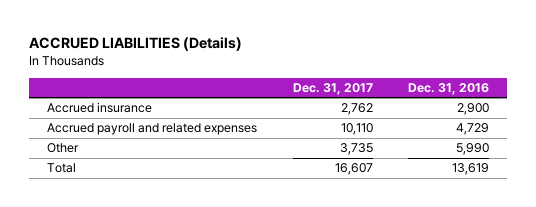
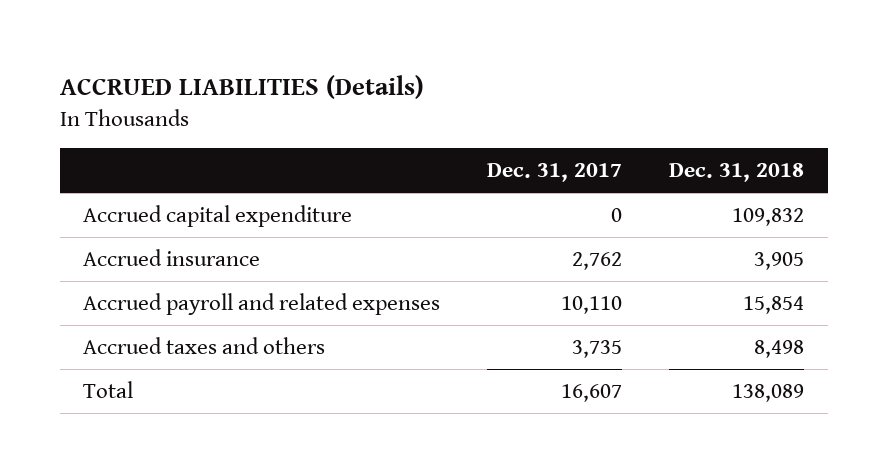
- | Dec. 31, 2017 | Dec. 31, 2016
+ | Dec. 31, 2017 | Dec. 31, 2018
+ Accrued capital expenditure | 0 | 109,832
- Other | 3,735 | 5,990
+ Accrued taxes and others | 3,735 | 8,498

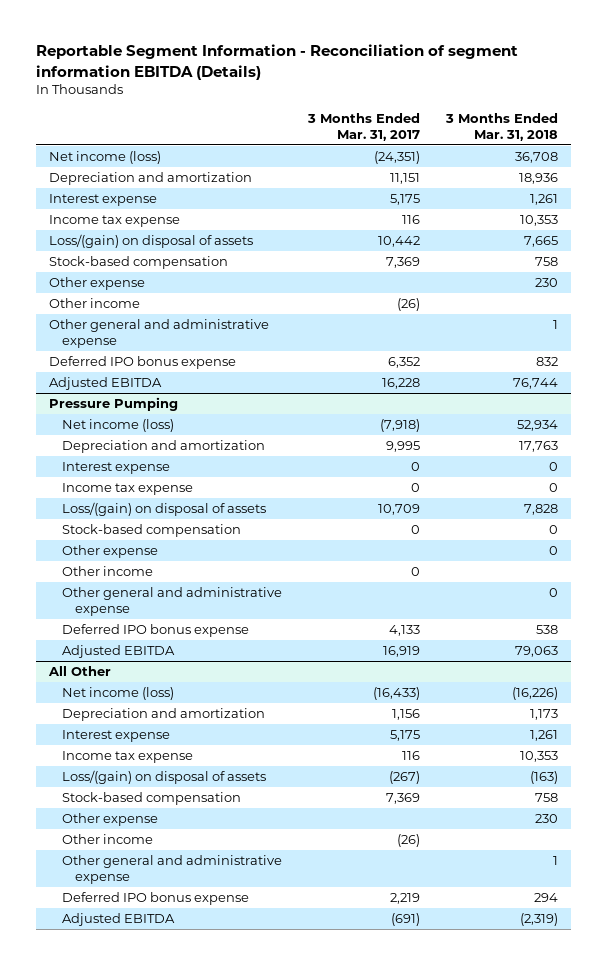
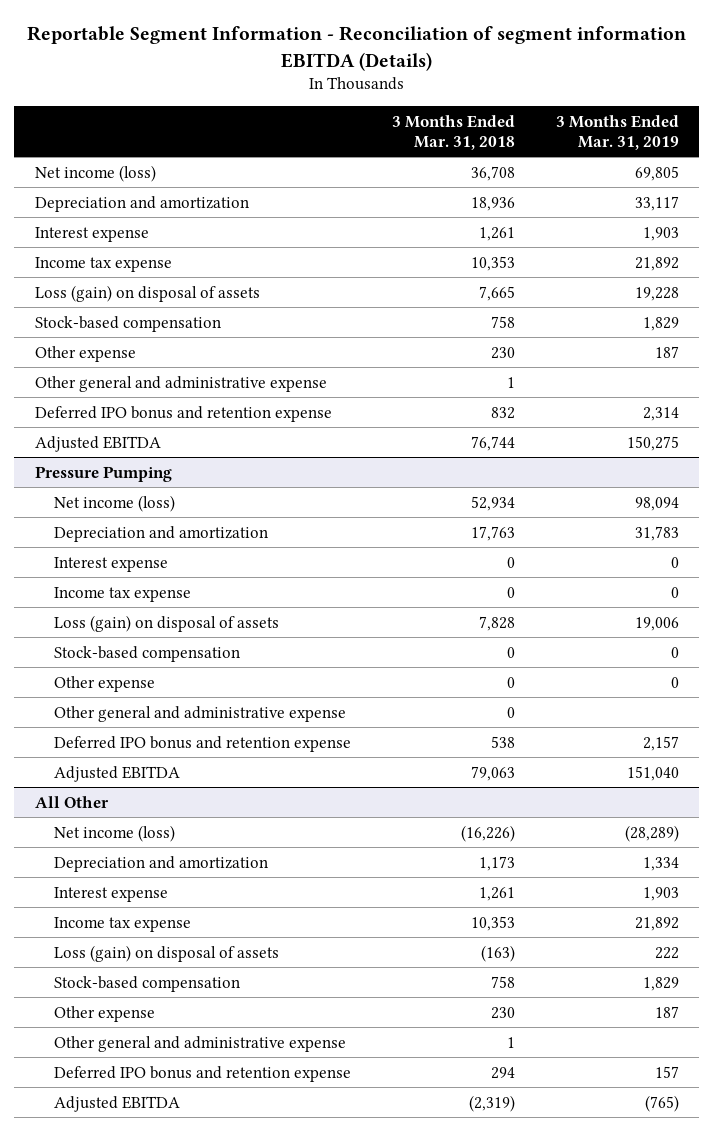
- | 3 Months Ended Mar. 31, 2017 | 3 Months Ended Mar. 31, 2018
+ | 3 Months Ended Mar. 31, 2018 | 3 Months Ended Mar. 31, 2019
- Loss/(gain) on disposal of assets | 10,442 | 7,665
+ Loss (gain) on disposal of assets | 7,665 | 19,228
- Other income | (26) |
- Deferred IPO bonus expense | 6,352 | 832
+ Deferred IPO bonus and retention expense | 832 | 2,314
@ Pressure Pumping
- Loss/(gain) on disposal of assets | 10,709 | 7,828
+ Loss (gain) on disposal of assets | 7,828 | 19,006
- Other income | 0 |
- Deferred IPO bonus expense | 4,133 | 538
+ Deferred IPO bonus and retention expense | 538 | 2,157
@ All Other
- Loss/(gain) on disposal of assets | (267) | (163)
+ Loss (gain) on disposal of assets | (163) | 222
- Other income | (26) |
- Deferred IPO bonus expense | 2,219 | 294
+ Deferred IPO bonus and retention expense | 294 | 157

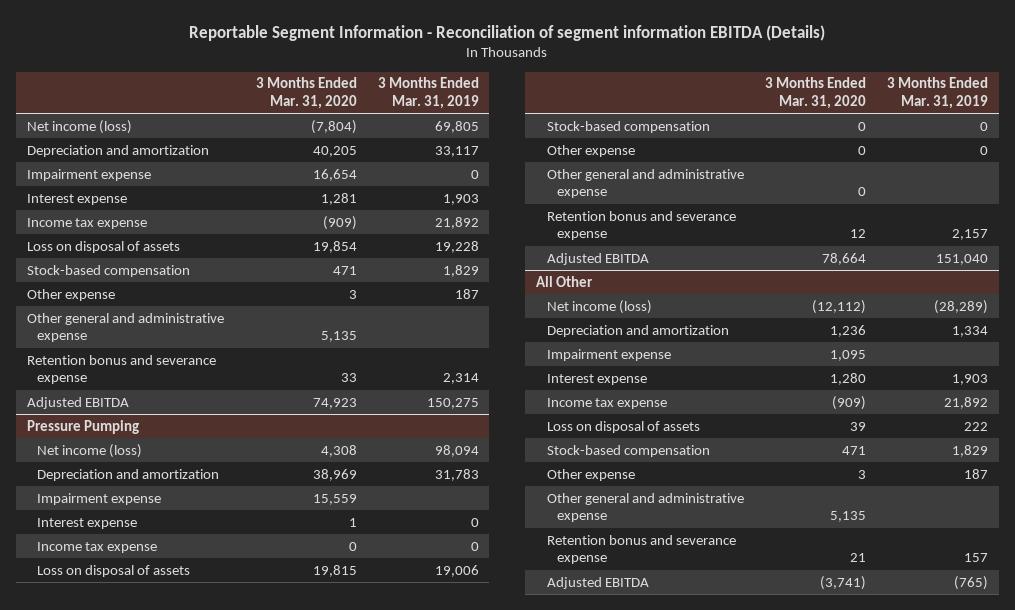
- | 3 Months Ended Mar. 31, 2018 | 3 Months Ended Mar. 31, 2019
+ | 3 Months Ended Mar. 31, 2020 | 3 Months Ended Mar. 31, 2019
+ Impairment expense | 16,654 | 0
- Loss (gain) on disposal of assets | 7,665 | 19,228
+ Loss on disposal of assets | 19,854 | 19,228
- Deferred IPO bonus and retention expense | 832 | 2,314
+ Retention bonus and severance expense | 33 | 2,314
@ Pressure Pumping
+ Impairment expense | 15,559 |
- Loss (gain) on disposal of assets | 7,828 | 19,006
+ Loss on disposal of assets | 19,815 | 19,006
- Deferred IPO bonus and retention expense | 538 | 2,157
+ Retention bonus and severance expense | 12 | 2,157
@ All Other
+ Impairment expense | 1,095 |
- Loss (gain) on disposal of assets | (163) | 222
+ Loss on disposal of assets | 39 | 222
- Deferred IPO bonus and retention expense | 294 | 157
+ Retention bonus and severance expense | 21 | 157

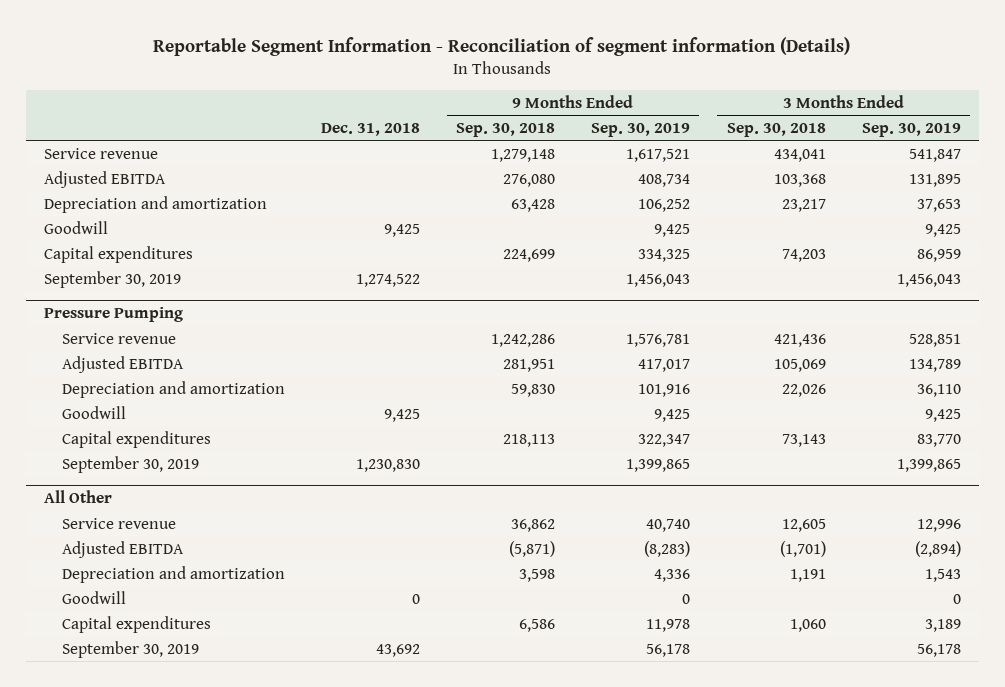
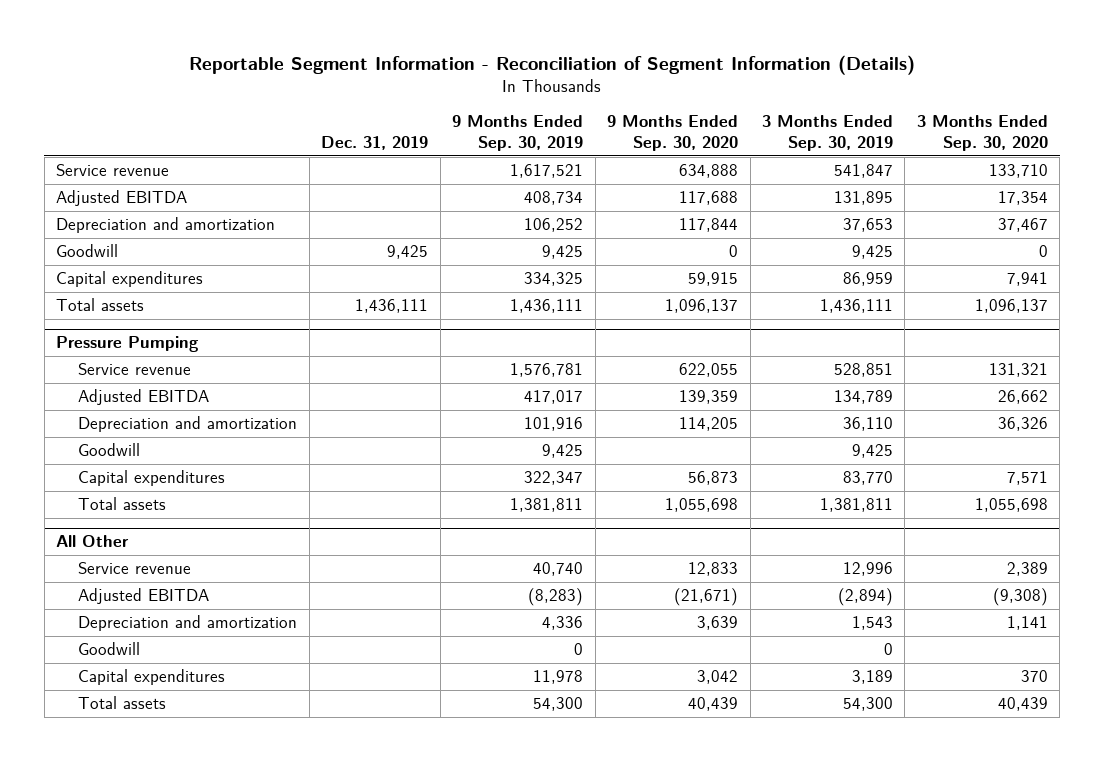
- Reportable Segment Information - Reconciliation of segment information (Details)
+ Reportable Segment Information - Reconciliation of Segment Information (Details)
- | Dec. 31, 2018 | 9 Months Ended Sep. 30, 2018 | 9 Months Ended Sep. 30, 2019 | 3 Months Ended Sep. 30, 2018 | 3 Months Ended Sep. 30, 2019
+ | Dec. 31, 2019 | 9 Months Ended Sep. 30, 2019 | 9 Months Ended Sep. 30, 2020 | 3 Months Ended Sep. 30, 2019 | 3 Months Ended Sep. 30, 2020
- September 30, 2019 | 1,274,522 | | 1,456,043 | | 1,456,043
+ Total assets | 1,436,111 | 1,436,111 | 1,096,137 | 1,436,111 | 1,096,137
@ Pressure Pumping
- September 30, 2019 | 1,230,830 | | 1,399,865 | | 1,399,865
+ Total assets | | 1,381,811 | 1,055,698 | 1,381,811 | 1,055,698
@ All Other
- September 30, 2019 | 43,692 | | 56,178 | | 56,178
+ Total assets | | 54,300 | 40,439 | 54,300 | 40,439

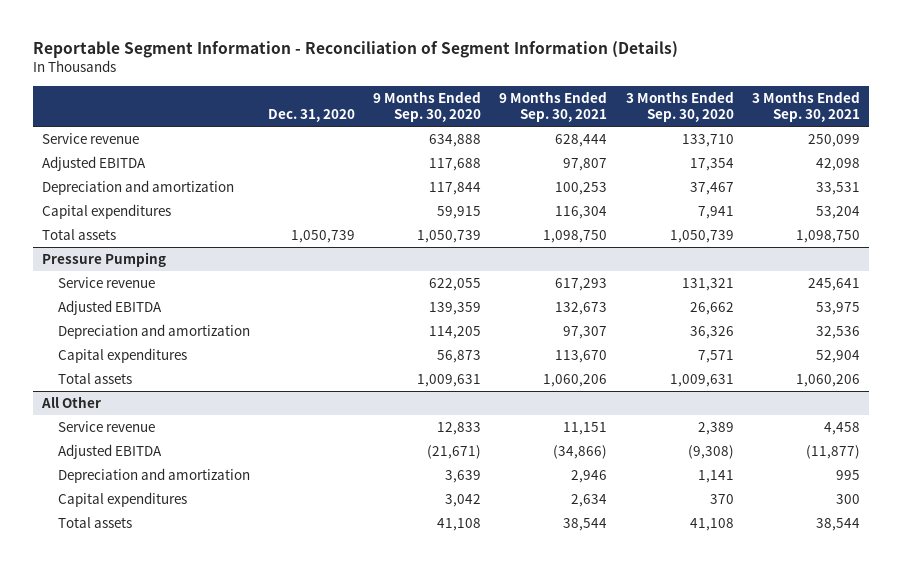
- | Dec. 31, 2019 | 9 Months Ended Sep. 30, 2019 | 9 Months Ended Sep. 30, 2020 | 3 Months Ended Sep. 30, 2019 | 3 Months Ended Sep. 30, 2020
+ | Dec. 31, 2020 | 9 Months Ended Sep. 30, 2020 | 9 Months Ended Sep. 30, 2021 | 3 Months Ended Sep. 30, 2020 | 3 Months Ended Sep. 30, 2021
- Goodwill | 9,425 | 9,425 | 0 | 9,425 | 0
- Total assets | 1,436,111 | 1,436,111 | 1,096,137 | 1,436,111 | 1,096,137
+ Total assets | 1,050,739 | 1,050,739 | 1,098,750 | 1,050,739 | 1,098,750
@ Pressure Pumping
- Goodwill | | 9,425 | | 9,425 |
- Total assets | | 1,381,811 | 1,055,698 | 1,381,811 | 1,055,698
+ Total assets | | 1,009,631 | 1,060,206 | 1,009,631 | 1,060,206
@ All Other
- Goodwill | | 0 | | 0 |
- Total assets | | 54,300 | 40,439 | 54,300 | 40,439
+ Total assets | | 41,108 | 38,544 | 41,108 | 38,544

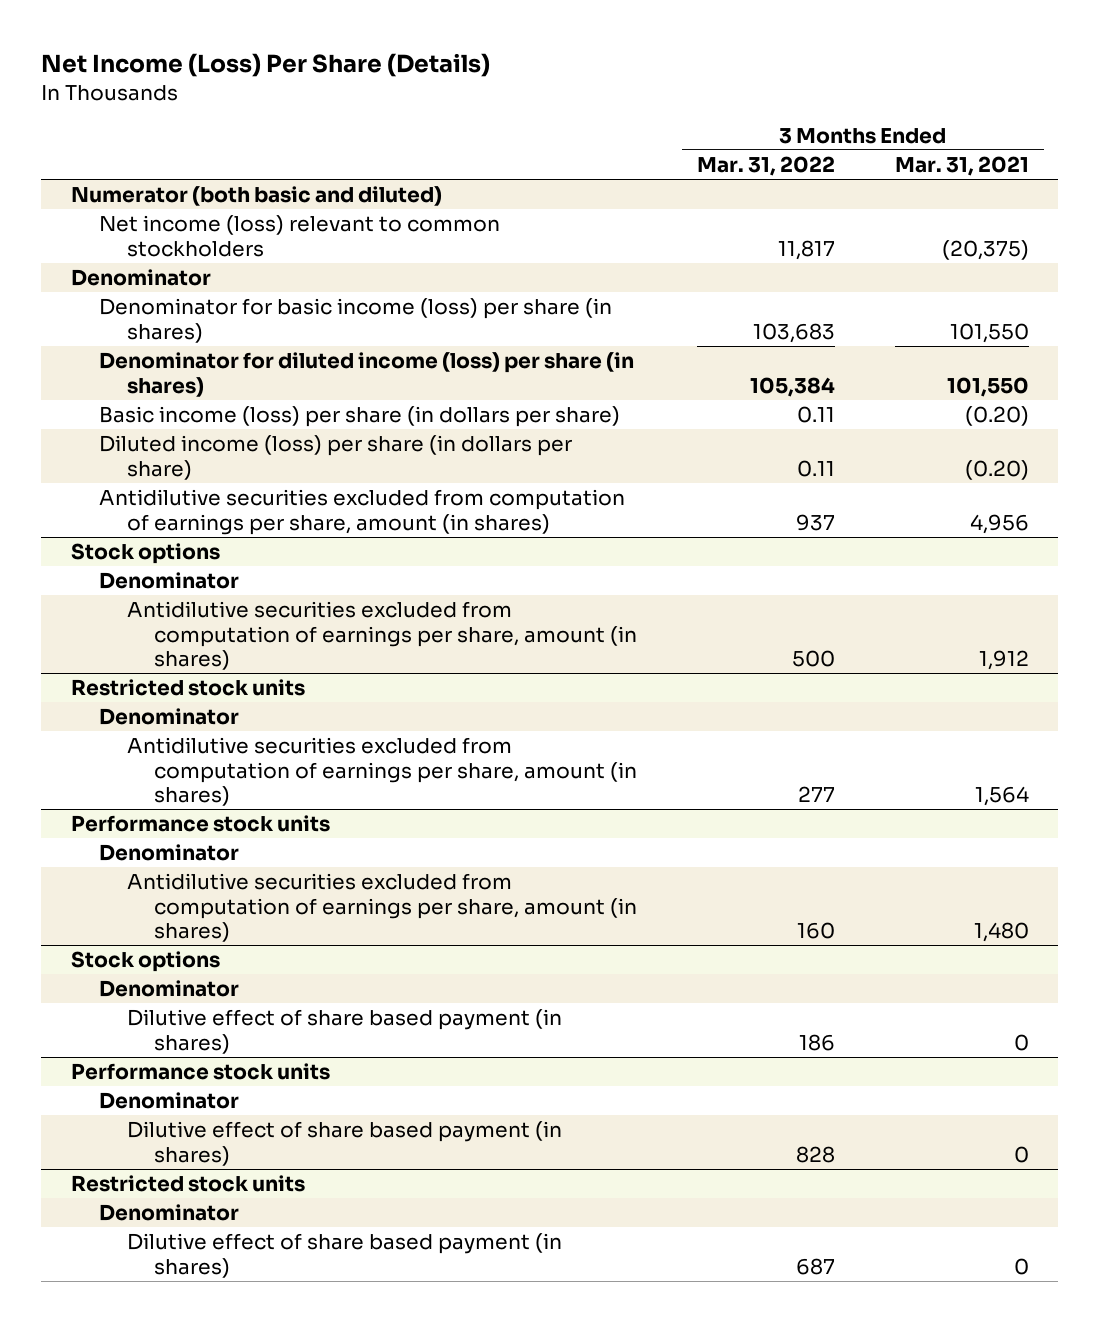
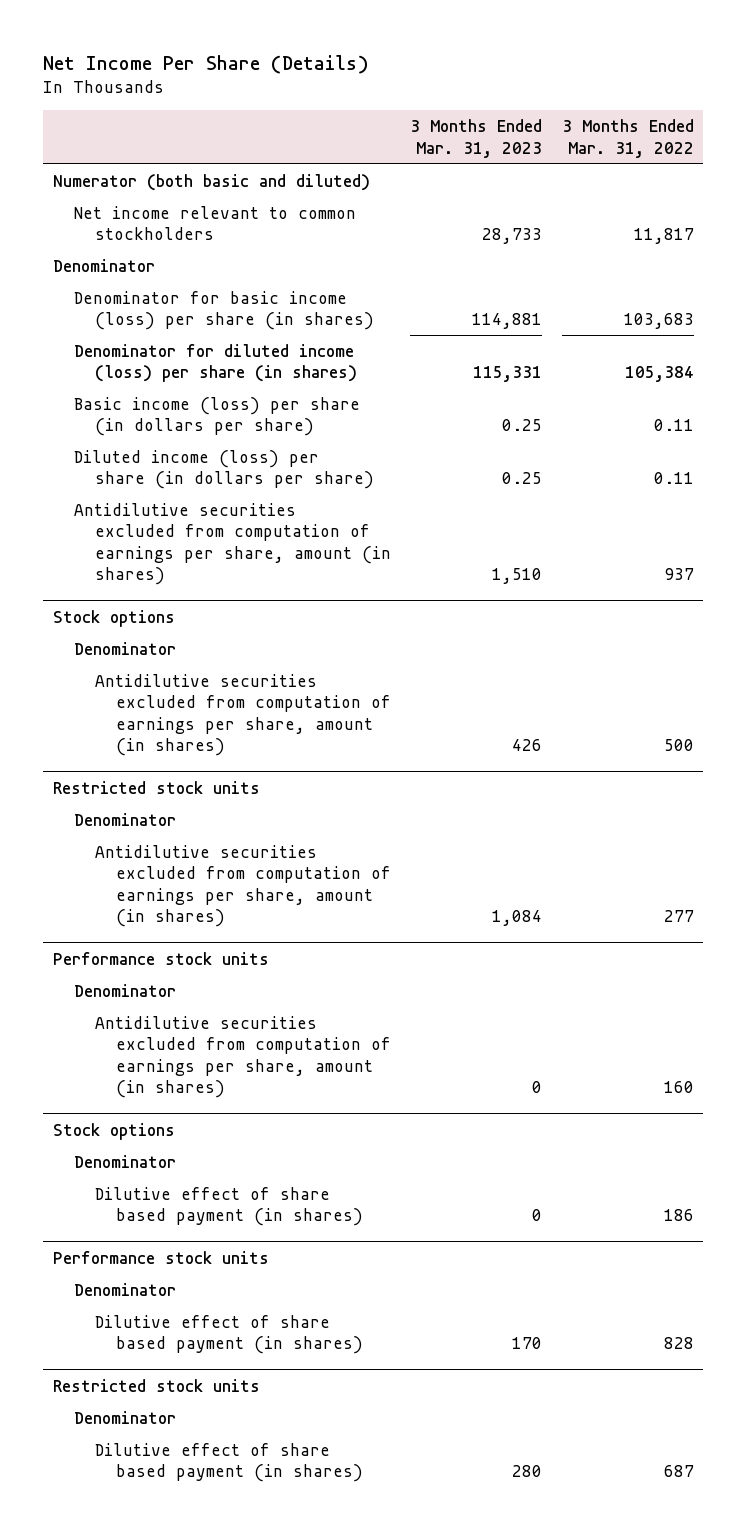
- Net Income (Loss) Per Share (Details)
+ Net Income Per Share (Details)
- | 3 Months Ended Mar. 31, 2022 | 3 Months Ended Mar. 31, 2021
+ | 3 Months Ended Mar. 31, 2023 | 3 Months Ended Mar. 31, 2022
- Net income (loss) relevant to common stockholders | 11,817 | (20,375)
+ Net income relevant to common stockholders | 28,733 | 11,817

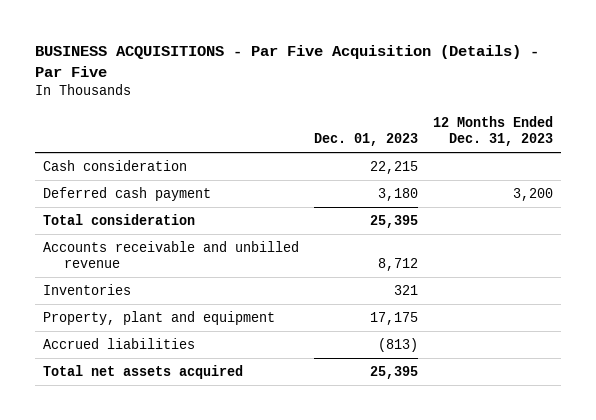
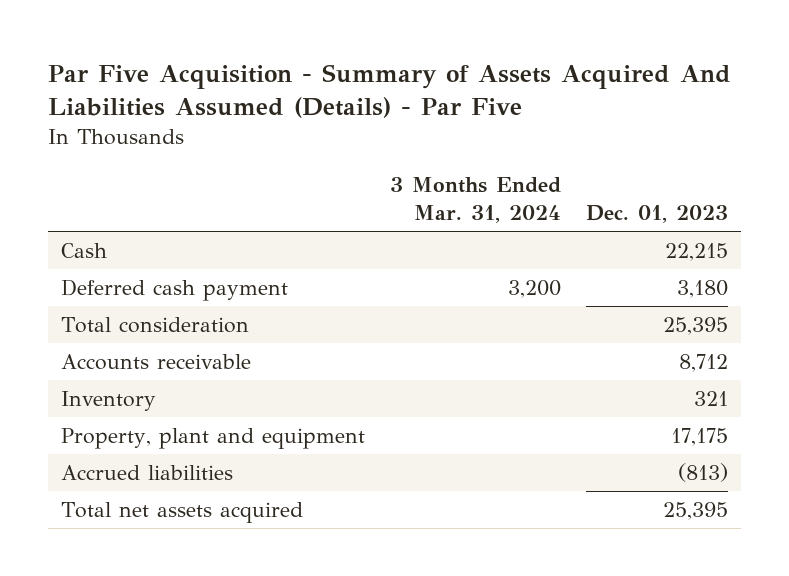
- BUSINESS ACQUISITIONS - Par Five Acquisition (Details) - Par Five
+ Par Five Acquisition - Summary of Assets Acquired And Liabilities Assumed (Details) - Par Five
- | Dec. 01, 2023 | 12 Months Ended Dec. 31, 2023
+ | 3 Months Ended Mar. 31, 2024 | Dec. 01, 2023
- Cash consideration | 22,215 |
+ Cash | | 22,215
- Accounts receivable and unbilled revenue | 8,712 |
- Inventories | 321 |
+ Accounts receivable | | 8,712
+ Inventory | | 321

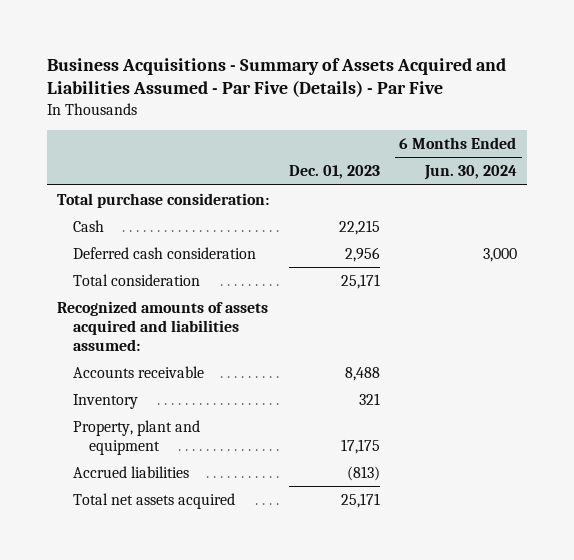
- Par Five Acquisition - Summary of Assets Acquired And Liabilities Assumed (Details) - Par Five
+ Business Acquisitions - Summary of Assets Acquired and Liabilities Assumed - Par Five (Details) - Par Five
- | 3 Months Ended Mar. 31, 2024 | Dec. 01, 2023
+ | Dec. 01, 2023 | 6 Months Ended Jun. 30, 2024
+ Total purchase consideration:
- Deferred cash payment | 3,200 | 3,180
- Total consideration | | 25,395
- Accounts receivable | | 8,712
+ Deferred cash consideration | 2,956 | 3,000
+ Total consideration | 25,171 |
+ Recognized amounts of assets acquired and liabilities assumed:
+ Accounts receivable | 8,488 |
- Total net assets acquired | | 25,395
+ Total net assets acquired | 25,171 |

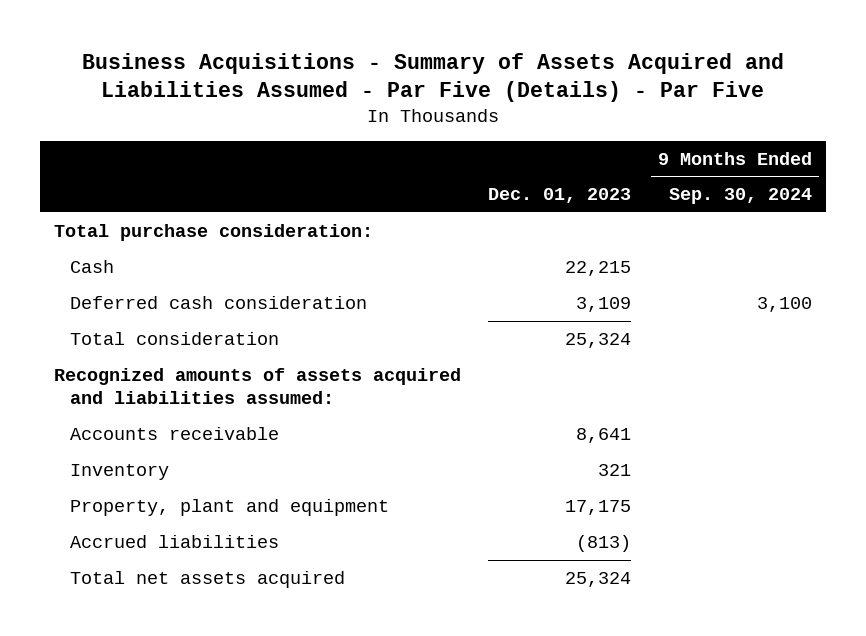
- | Dec. 01, 2023 | 6 Months Ended Jun. 30, 2024
+ | Dec. 01, 2023 | 9 Months Ended Sep. 30, 2024
- Deferred cash consideration | 2,956 | 3,000
- Total consideration | 25,171 |
+ Deferred cash consideration | 3,109 | 3,100
+ Total consideration | 25,324 |
- Accounts receivable | 8,488 |
+ Accounts receivable | 8,641 |
- Total net assets acquired | 25,171 |
+ Total net assets acquired | 25,324 |

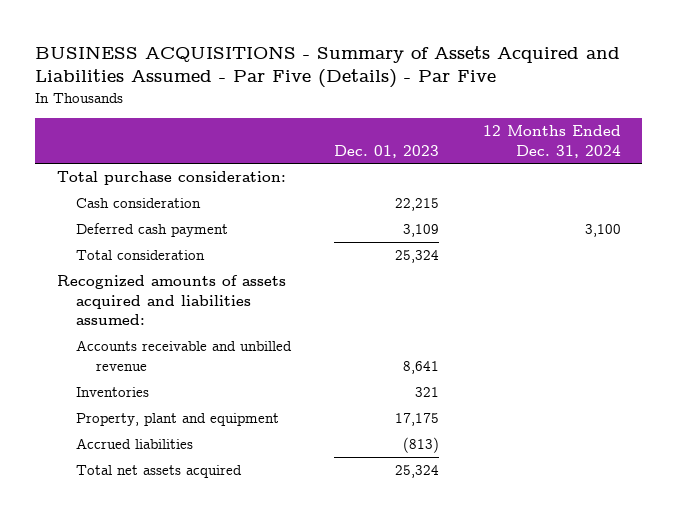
- Business Acquisitions - Summary of Assets Acquired and Liabilities Assumed - Par Five (Details) - Par Five
+ BUSINESS ACQUISITIONS - Summary of Assets Acquired and Liabilities Assumed - Par Five (Details) - Par Five
- | Dec. 01, 2023 | 9 Months Ended Sep. 30, 2024
+ | Dec. 01, 2023 | 12 Months Ended Dec. 31, 2024
- Cash | 22,215 |
- Deferred cash consideration | 3,109 | 3,100
+ Cash consideration | 22,215 |
+ Deferred cash payment | 3,109 | 3,100
- Accounts receivable | 8,641 |
- Inventory | 321 |
+ Accounts receivable and unbilled revenue | 8,641 |
+ Inventories | 321 |

